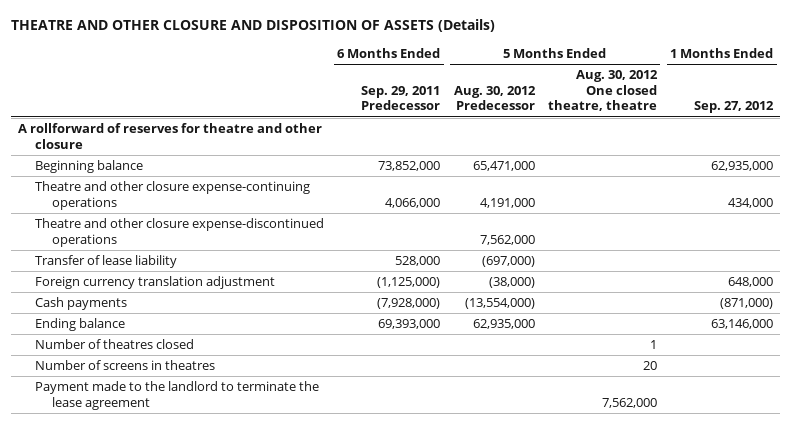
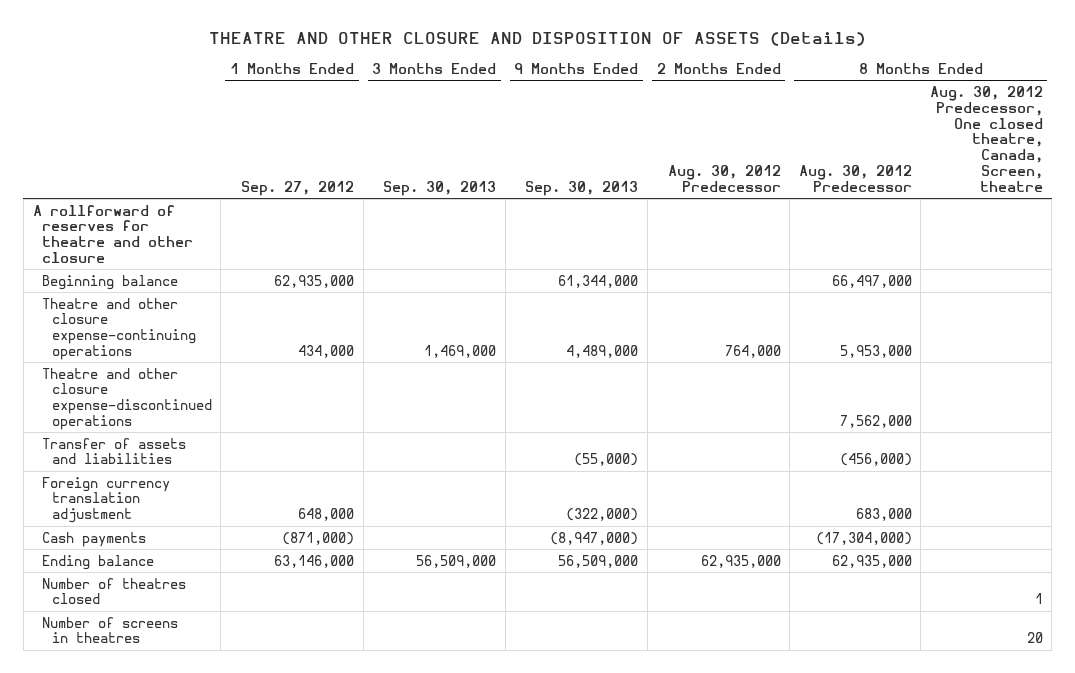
- | 6 Months Ended Sep. 29, 2011 Predecessor | 5 Months Ended Aug. 30, 2012 Predecessor | 5 Months Ended Aug. 30, 2012 One closed theatre, theatre | 1 Months Ended Sep. 27, 2012
+ | 1 Months Ended Sep. 27, 2012 | 3 Months Ended Sep. 30, 2013 | 9 Months Ended Sep. 30, 2013 | 2 Months Ended Aug. 30, 2012 Predecessor | 8 Months Ended Aug. 30, 2012 Predecessor | 8 Months Ended Aug. 30, 2012 Predecessor, One closed theatre, Canada, Screen, theatre
- Transfer of lease liability | 528,000 | (697,000) | |
+ Transfer of assets and liabilities | | | (55,000) | | (456,000) |
- Payment made to the landlord to terminate the lease agreement | | | 7,562,000 |

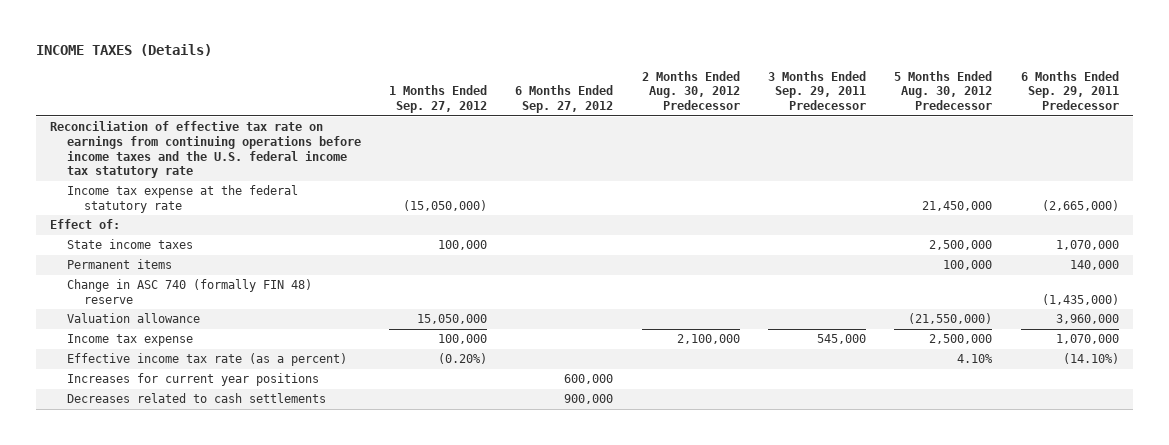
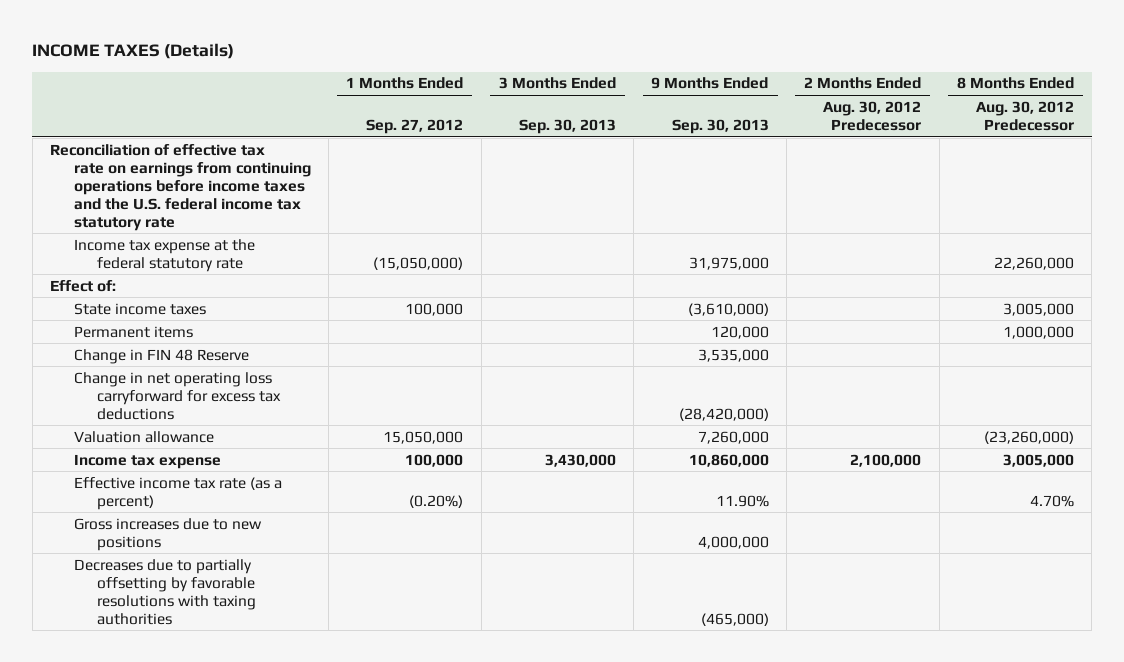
- | 1 Months Ended Sep. 27, 2012 | 6 Months Ended Sep. 27, 2012 | 2 Months Ended Aug. 30, 2012 Predecessor | 3 Months Ended Sep. 29, 2011 Predecessor | 5 Months Ended Aug. 30, 2012 Predecessor | 6 Months Ended Sep. 29, 2011 Predecessor
+ | 1 Months Ended Sep. 27, 2012 | 3 Months Ended Sep. 30, 2013 | 9 Months Ended Sep. 30, 2013 | 2 Months Ended Aug. 30, 2012 Predecessor | 8 Months Ended Aug. 30, 2012 Predecessor
- Change in ASC 740 (formally FIN 48) reserve | | | | | | (1,435,000)
+ Change in FIN 48 Reserve | | | 3,535,000 | |
+ Change in net operating loss carryforward for excess tax deductions | | | (28,420,000) | |
- Increases for current year positions | | 600,000 | | | |
- Decreases related to cash settlements | | 900,000 | | | |
+ Gross increases due to new positions | | | 4,000,000 | |
+ Decreases due to partially offsetting by favorable resolutions with taxing authorities | | | (465,000) | |

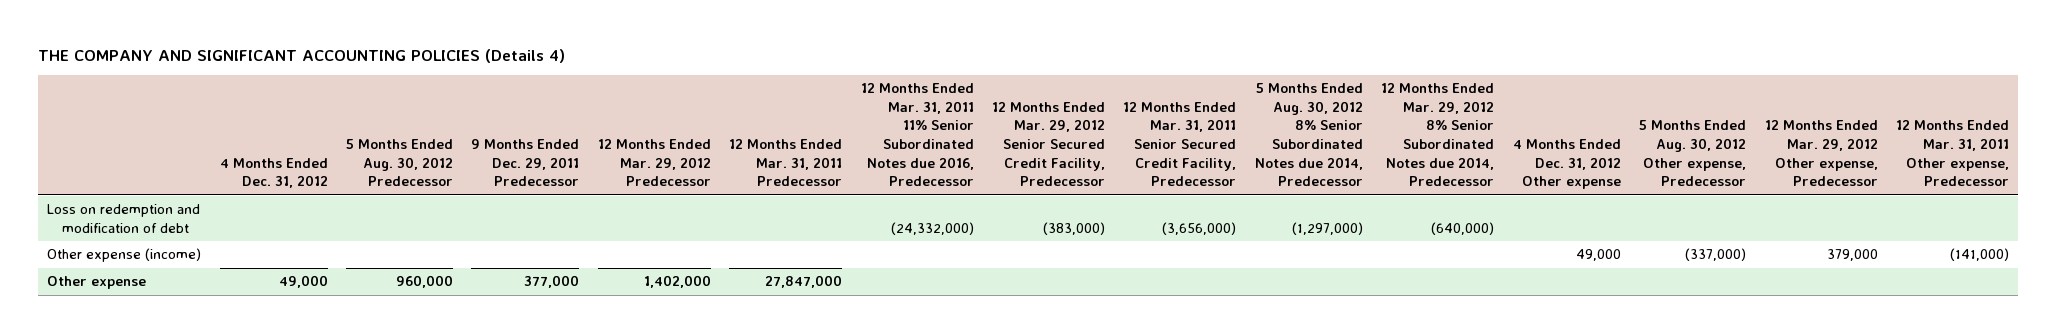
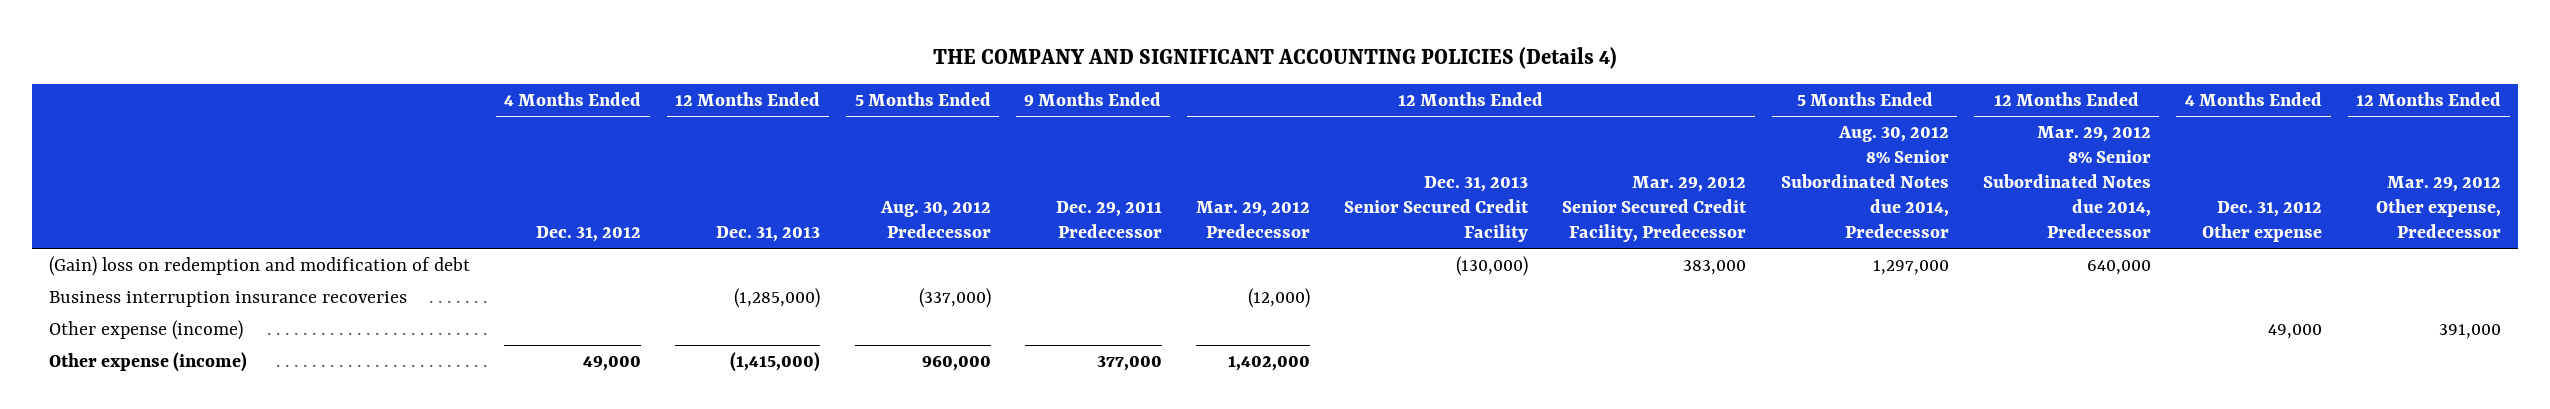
- | 4 Months Ended Dec. 31, 2012 | 5 Months Ended Aug. 30, 2012 Predecessor | 9 Months Ended Dec. 29, 2011 Predecessor | 12 Months Ended Mar. 29, 2012 Predecessor | 12 Months Ended Mar. 31, 2011 Predecessor | 12 Months Ended Mar. 31, 2011 11% Senior Subordinated Notes due 2016, Predecessor | 12 Months Ended Mar. 29, 2012 Senior Secured Credit Facility, Predecessor | 12 Months Ended Mar. 31, 2011 Senior Secured Credit Facility, Predecessor | 5 Months Ended Aug. 30, 2012 8% Senior Subordinated Notes due 2014, Predecessor | 12 Months Ended Mar. 29, 2012 8% Senior Subordinated Notes due 2014, Predecessor | 4 Months Ended Dec. 31, 2012 Other expense | 5 Months Ended Aug. 30, 2012 Other expense, Predecessor | 12 Months Ended Mar. 29, 2012 Other expense, Predecessor | 12 Months Ended Mar. 31, 2011 Other expense, Predecessor
+ | 4 Months Ended Dec. 31, 2012 | 12 Months Ended Dec. 31, 2013 | 5 Months Ended Aug. 30, 2012 Predecessor | 9 Months Ended Dec. 29, 2011 Predecessor | 12 Months Ended Mar. 29, 2012 Predecessor | 12 Months Ended Dec. 31, 2013 Senior Secured Credit Facility | 12 Months Ended Mar. 29, 2012 Senior Secured Credit Facility, Predecessor | 5 Months Ended Aug. 30, 2012 8% Senior Subordinated Notes due 2014, Predecessor | 12 Months Ended Mar. 29, 2012 8% Senior Subordinated Notes due 2014, Predecessor | 4 Months Ended Dec. 31, 2012 Other expense | 12 Months Ended Mar. 29, 2012 Other expense, Predecessor
- Loss on redemption and modification of debt | | | | | | (24,332,000) | (383,000) | (3,656,000) | (1,297,000) | (640,000) | | | |
- Other expense (income) | | | | | | | | | | | 49,000 | (337,000) | 379,000 | (141,000)
- Other expense | 49,000 | 960,000 | 377,000 | 1,402,000 | 27,847,000 | | | | | | | | |
+ (Gain) loss on redemption and modification of debt | | | | | | (130,000) | 383,000 | 1,297,000 | 640,000 | |
+ Business interruption insurance recoveries | | (1,285,000) | (337,000) | | (12,000) | | | | | |
+ Other expense (income) | | | | | | | | | | 49,000 | 391,000
+ Other expense (income) | 49,000 | (1,415,000) | 960,000 | 377,000 | 1,402,000 | | | | | |

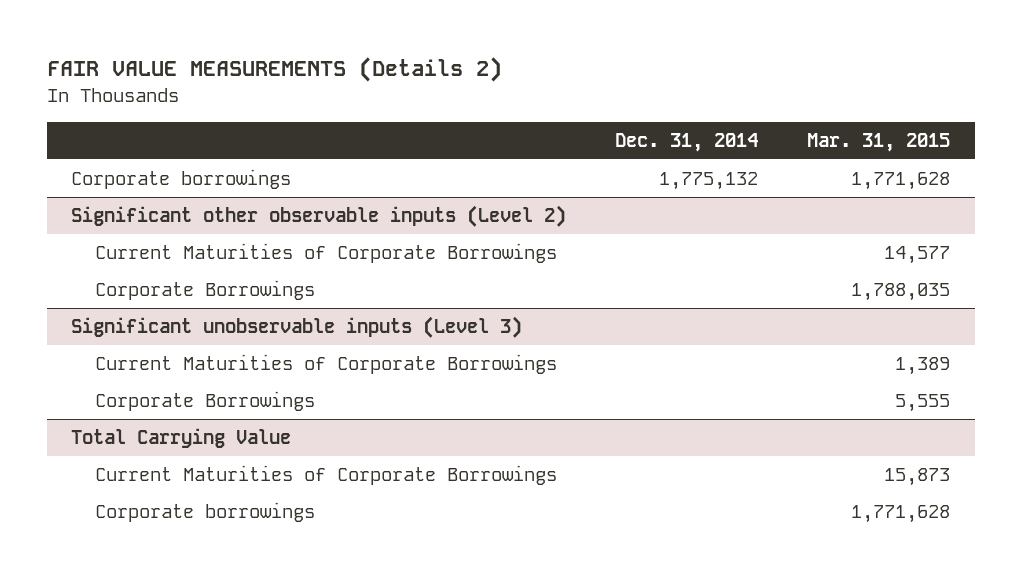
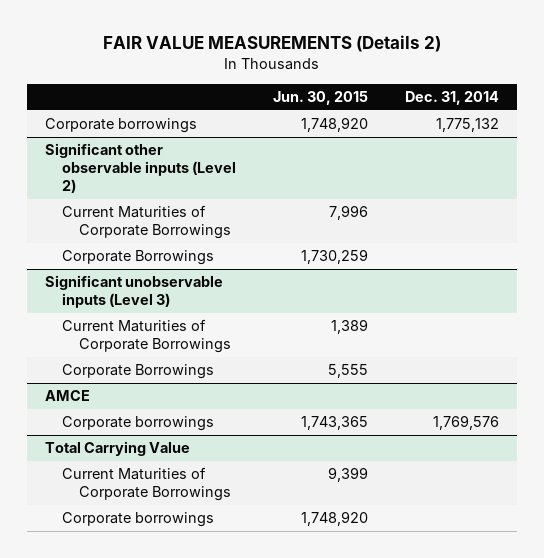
- | Dec. 31, 2014 | Mar. 31, 2015
+ | Jun. 30, 2015 | Dec. 31, 2014
+ AMCE
+ Corporate borrowings | 1,743,365 | 1,769,576

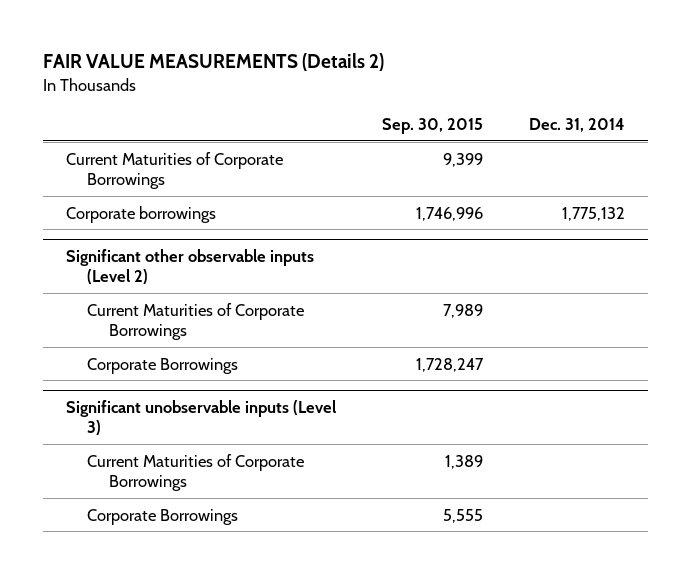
- | Jun. 30, 2015 | Dec. 31, 2014
+ | Sep. 30, 2015 | Dec. 31, 2014
+ Current Maturities of Corporate Borrowings | 9,399 |
- AMCE
- Corporate borrowings | 1,743,365 | 1,769,576
- Total Carrying Value
- Current Maturities of Corporate Borrowings | 9,399 |
- Corporate borrowings | 1,748,920 |

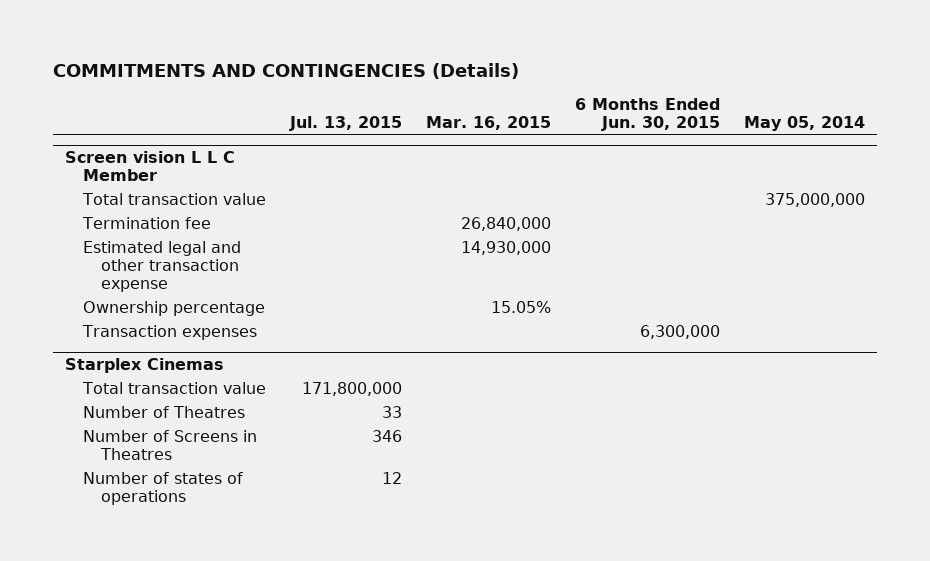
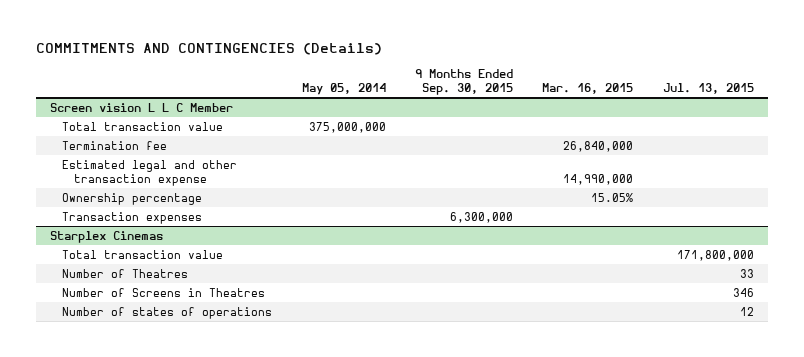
- | Jul. 13, 2015 | Mar. 16, 2015 | 6 Months Ended Jun. 30, 2015 | May 05, 2014
+ | May 05, 2014 | 9 Months Ended Sep. 30, 2015 | Mar. 16, 2015 | Jul. 13, 2015
@ Screen vision L L C Member
- Estimated legal and other transaction expense | | 14,930,000 | |
+ Estimated legal and other transaction expense | | | 14,990,000 |

